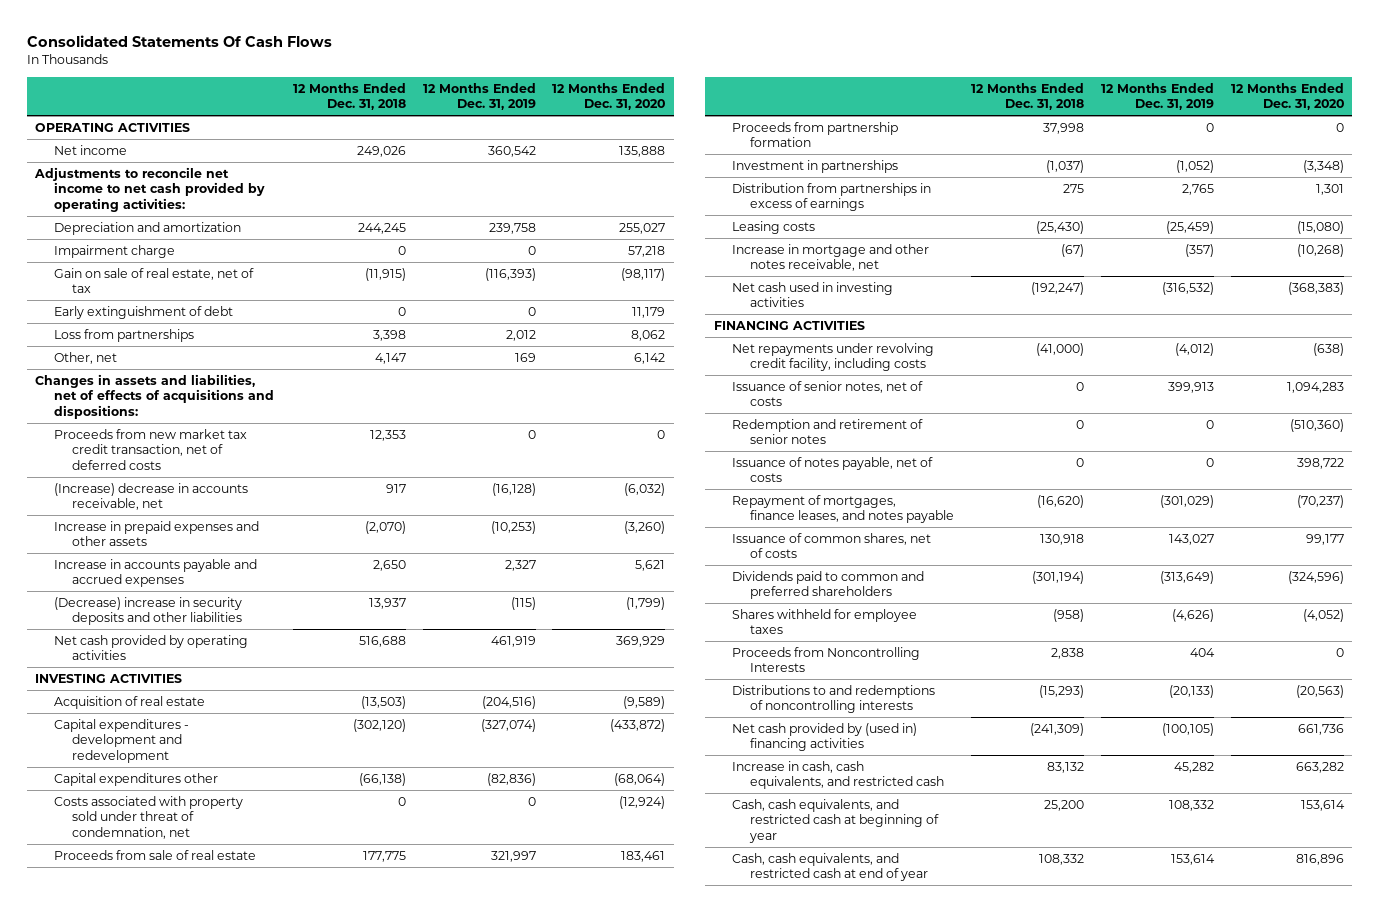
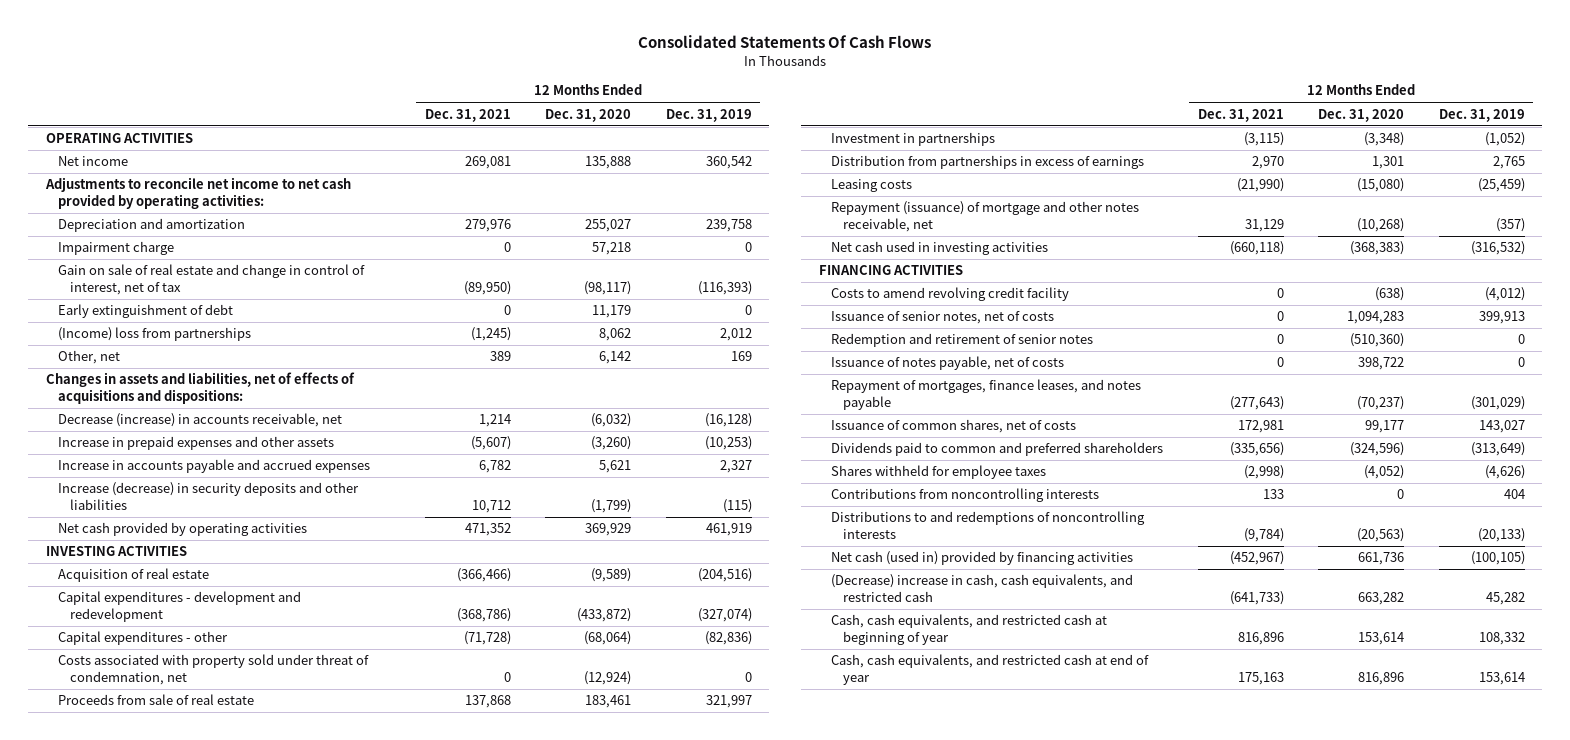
- | 12 Months Ended Dec. 31, 2018 | 12 Months Ended Dec. 31, 2019 | 12 Months Ended Dec. 31, 2020
+ | 12 Months Ended Dec. 31, 2021 | 12 Months Ended Dec. 31, 2020 | 12 Months Ended Dec. 31, 2019
- Gain on sale of real estate, net of tax | (11,915) | (116,393) | (98,117)
+ Gain on sale of real estate and change in control of interest, net of tax | (89,950) | (98,117) | (116,393)
- Loss from partnerships | 3,398 | 2,012 | 8,062
+ (Income) loss from partnerships | (1,245) | 8,062 | 2,012
- Proceeds from new market tax credit transaction, net of deferred costs | 12,353 | 0 | 0
- (Increase) decrease in accounts receivable, net | 917 | (16,128) | (6,032)
+ Decrease (increase) in accounts receivable, net | 1,214 | (6,032) | (16,128)
- (Decrease) increase in security deposits and other liabilities | 13,937 | (115) | (1,799)
+ Increase (decrease) in security deposits and other liabilities | 10,712 | (1,799) | (115)
- Capital expenditures other | (66,138) | (82,836) | (68,064)
+ Capital expenditures - other | (71,728) | (68,064) | (82,836)
- Proceeds from partnership formation | 37,998 | 0 | 0
- Increase in mortgage and other notes receivable, net | (67) | (357) | (10,268)
+ Repayment (issuance) of mortgage and other notes receivable, net | 31,129 | (10,268) | (357)
- Net repayments under revolving credit facility, including costs | (41,000) | (4,012) | (638)
+ Costs to amend revolving credit facility | 0 | (638) | (4,012)
- Proceeds from Noncontrolling Interests | 2,838 | 404 | 0
+ Contributions from noncontrolling interests | 133 | 0 | 404
- Net cash provided by (used in) financing activities | (241,309) | (100,105) | 661,736
- Increase in cash, cash equivalents, and restricted cash | 83,132 | 45,282 | 663,282
+ Net cash (used in) provided by financing activities | (452,967) | 661,736 | (100,105)
+ (Decrease) increase in cash, cash equivalents, and restricted cash | (641,733) | 663,282 | 45,282

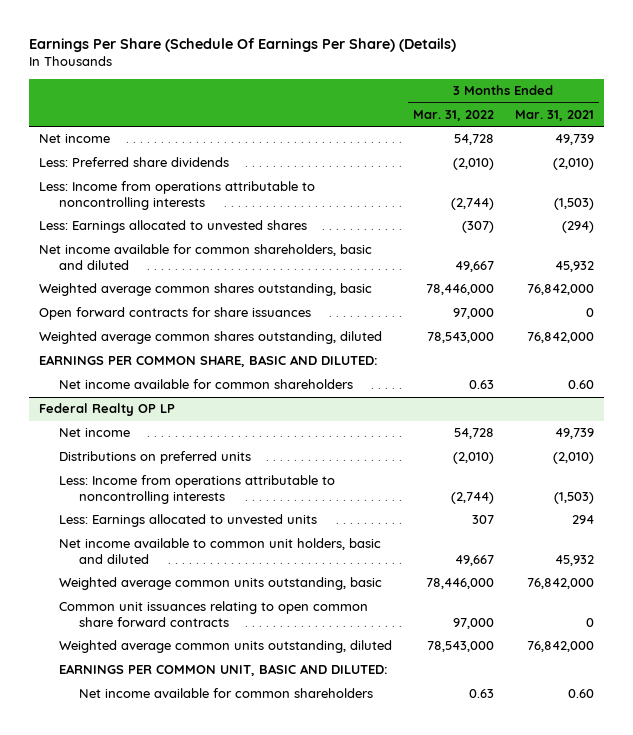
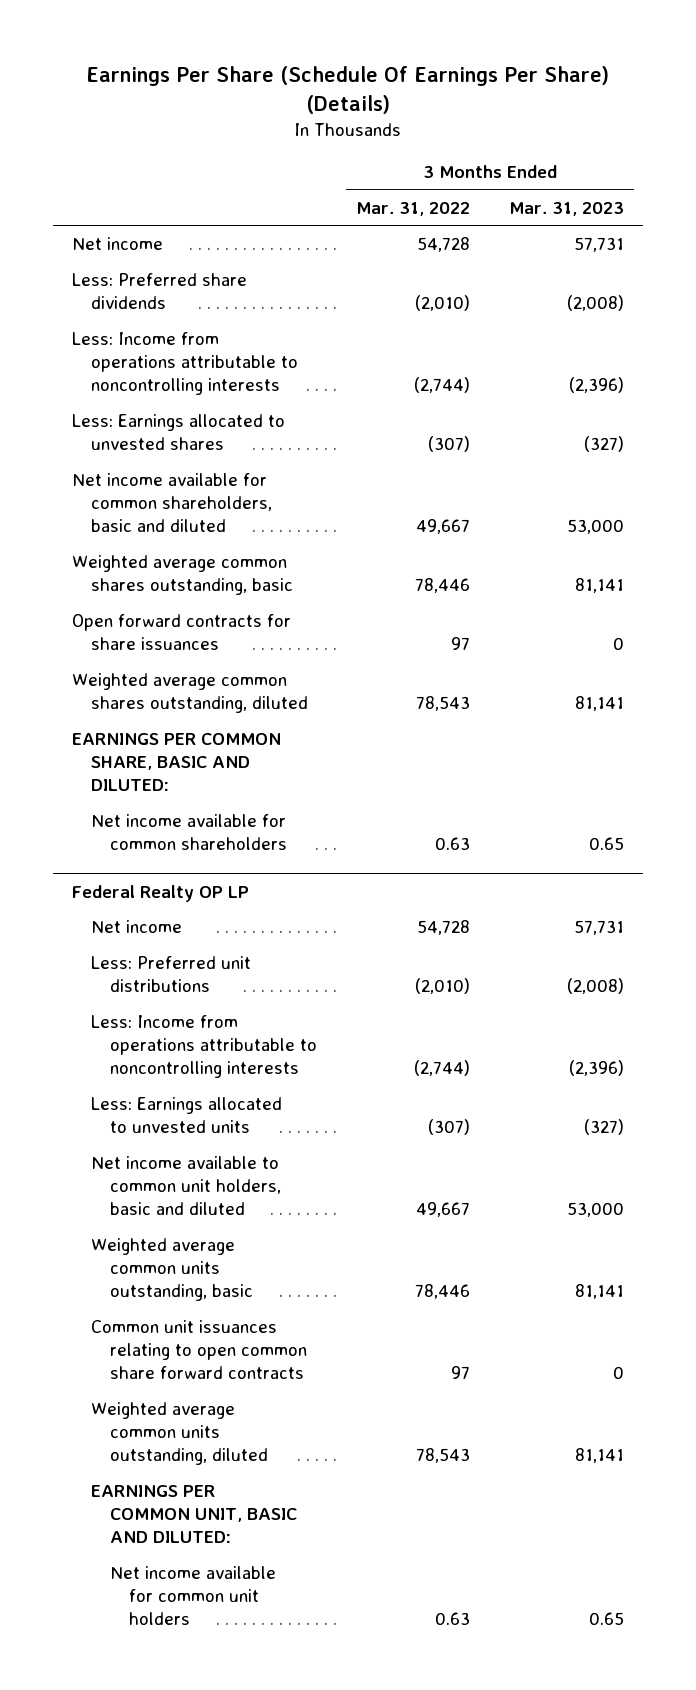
- | 3 Months Ended Mar. 31, 2022 | 3 Months Ended Mar. 31, 2021
+ | 3 Months Ended Mar. 31, 2022 | 3 Months Ended Mar. 31, 2023
- Weighted average common shares outstanding, basic | 78,446,000 | 76,842,000
- Open forward contracts for share issuances | 97,000 | 0
- Weighted average common shares outstanding, diluted | 78,543,000 | 76,842,000
+ Weighted average common shares outstanding, basic | 78,446 | 81,141
+ Open forward contracts for share issuances | 97 | 0
+ Weighted average common shares outstanding, diluted | 78,543 | 81,141
@ Federal Realty OP LP
- Distributions on preferred units | (2,010) | (2,010)
+ Less: Preferred unit distributions | (2,010) | (2,008)
- Less: Earnings allocated to unvested units | 307 | 294
+ Less: Earnings allocated to unvested units | (307) | (327)
- Weighted average common units outstanding, basic | 78,446,000 | 76,842,000
- Common unit issuances relating to open common share forward contracts | 97,000 | 0
- Weighted average common units outstanding, diluted | 78,543,000 | 76,842,000
+ Weighted average common units outstanding, basic | 78,446 | 81,141
+ Common unit issuances relating to open common share forward contracts | 97 | 0
+ Weighted average common units outstanding, diluted | 78,543 | 81,141
- Net income available for common shareholders | 0.63 | 0.60
+ Net income available for common unit holders | 0.63 | 0.65

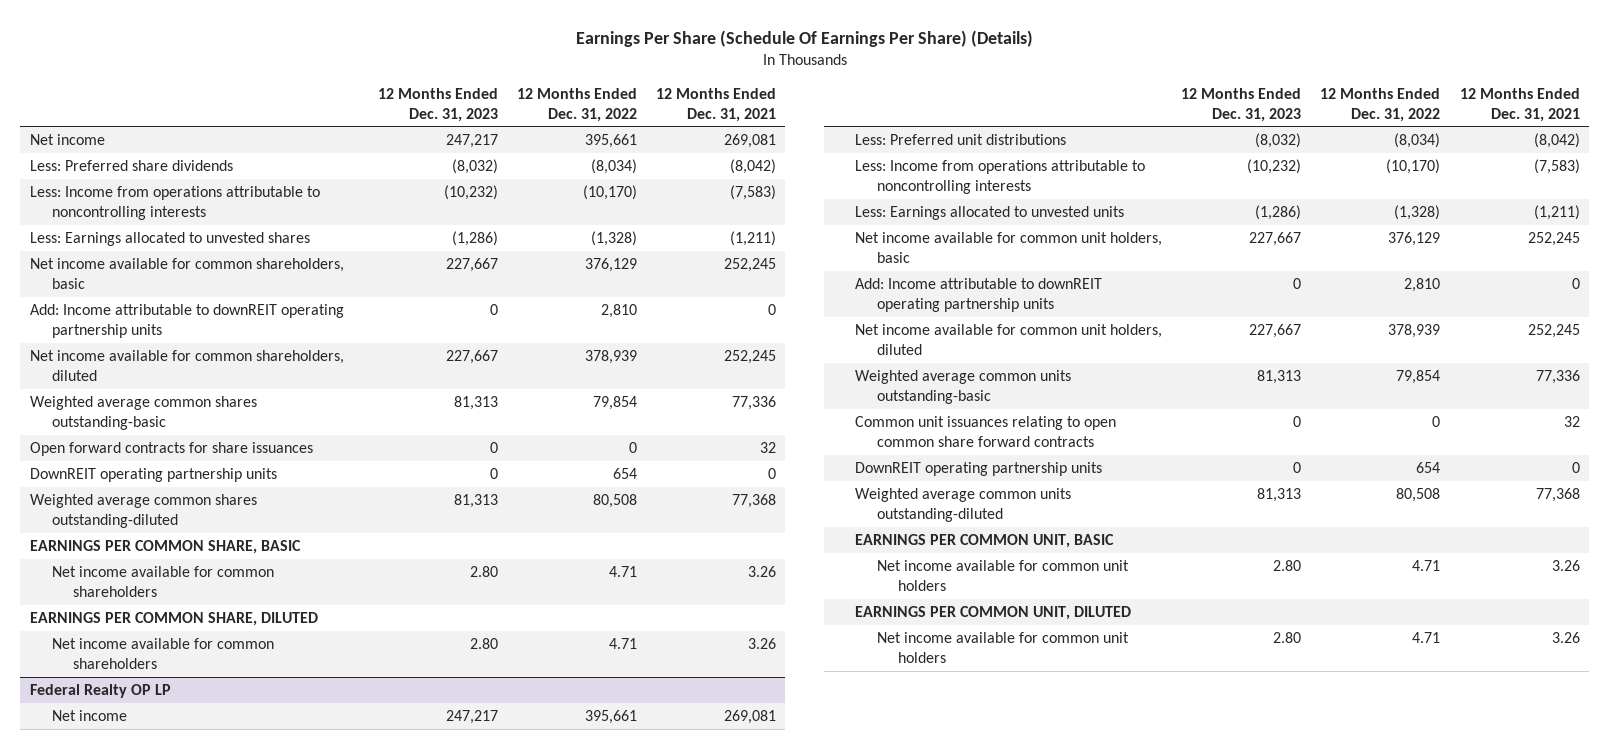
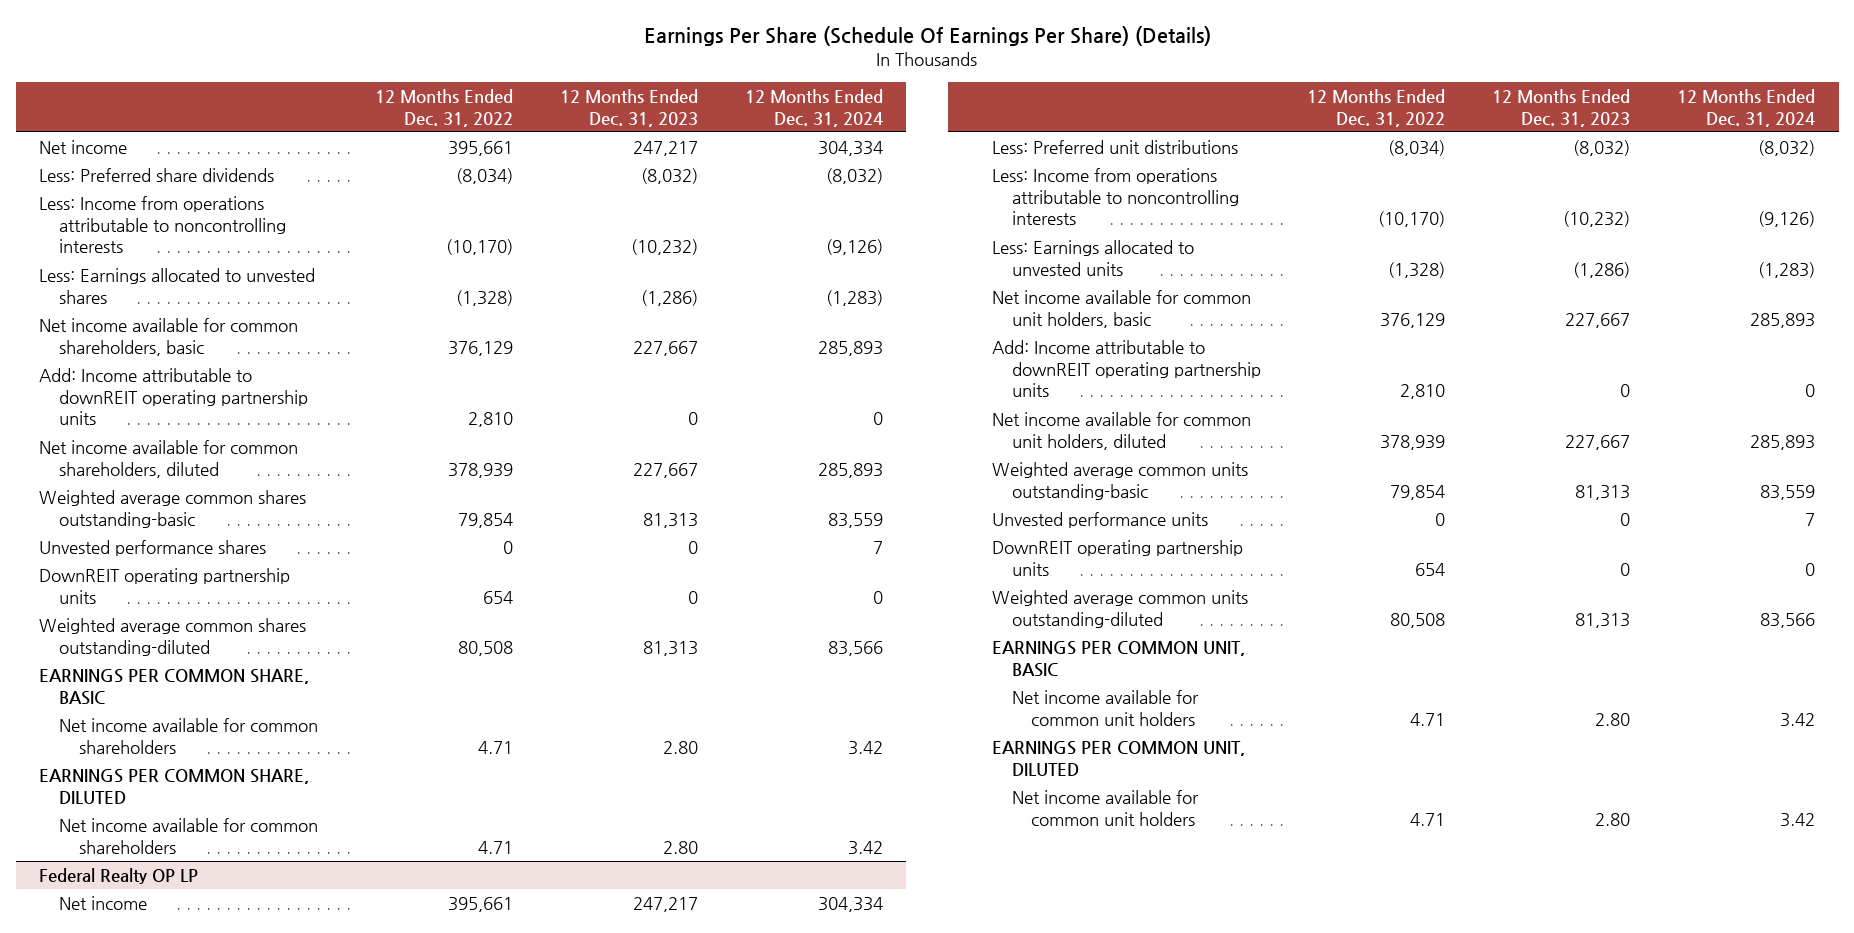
- | 12 Months Ended Dec. 31, 2023 | 12 Months Ended Dec. 31, 2022 | 12 Months Ended Dec. 31, 2021
+ | 12 Months Ended Dec. 31, 2022 | 12 Months Ended Dec. 31, 2023 | 12 Months Ended Dec. 31, 2024
- Open forward contracts for share issuances | 0 | 0 | 32
+ Unvested performance shares | 0 | 0 | 7
@ Federal Realty OP LP
- Common unit issuances relating to open common share forward contracts | 0 | 0 | 32
+ Unvested performance units | 0 | 0 | 7

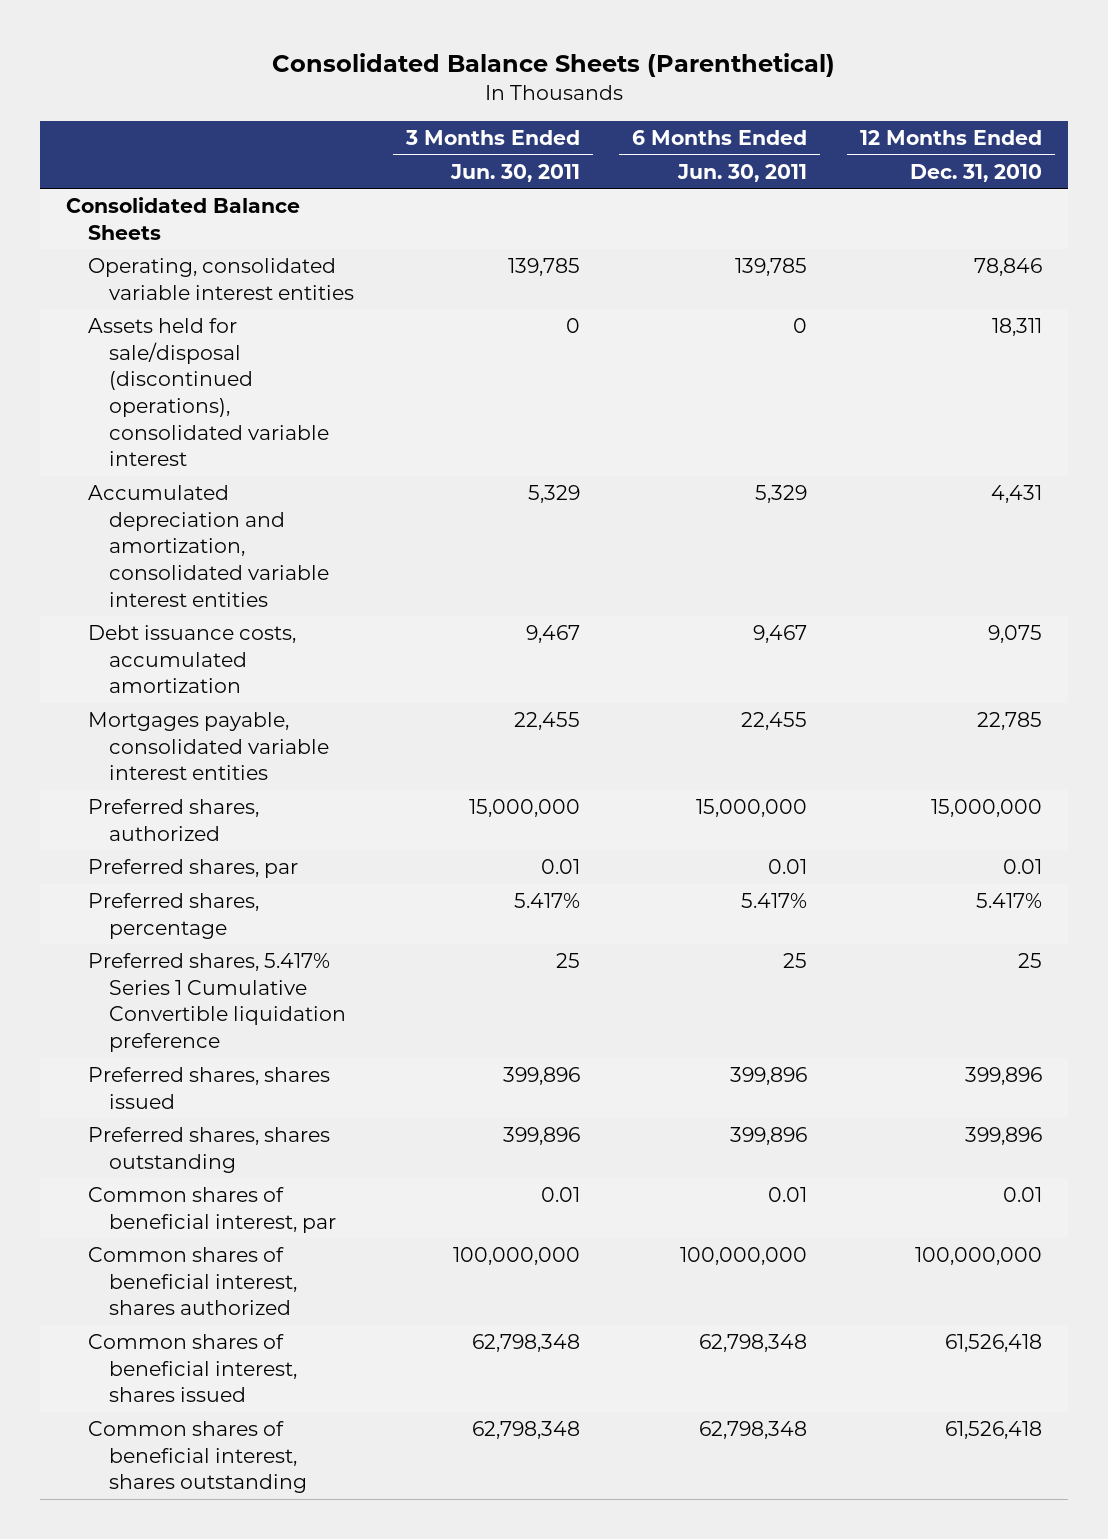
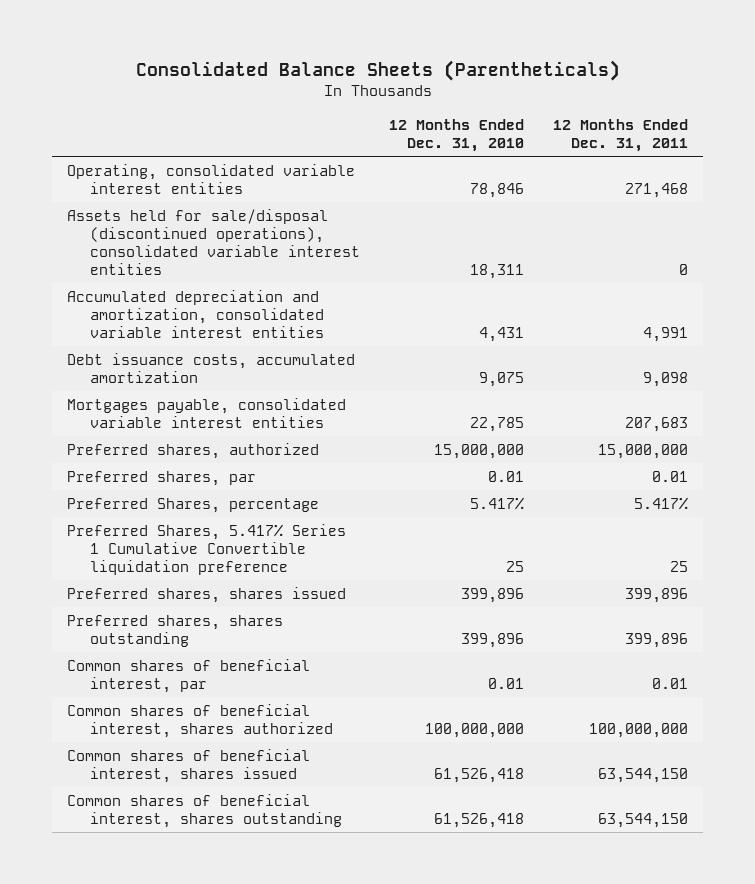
- Consolidated Balance Sheets (Parenthetical)
+ Consolidated Balance Sheets (Parentheticals)
- | 3 Months Ended Jun. 30, 2011 | 6 Months Ended Jun. 30, 2011 | 12 Months Ended Dec. 31, 2010
+ | 12 Months Ended Dec. 31, 2010 | 12 Months Ended Dec. 31, 2011
- Consolidated Balance Sheets
- Assets held for sale/disposal (discontinued operations), consolidated variable interest | 0 | 0 | 18,311
+ Assets held for sale/disposal (discontinued operations), consolidated variable interest entities | 18,311 | 0
- Preferred shares, percentage | 5.417% | 5.417% | 5.417%
- Preferred shares, 5.417% Series 1 Cumulative Convertible liquidation preference | 25 | 25 | 25
+ Preferred Shares, percentage | 5.417% | 5.417%
+ Preferred Shares, 5.417% Series 1 Cumulative Convertible liquidation preference | 25 | 25

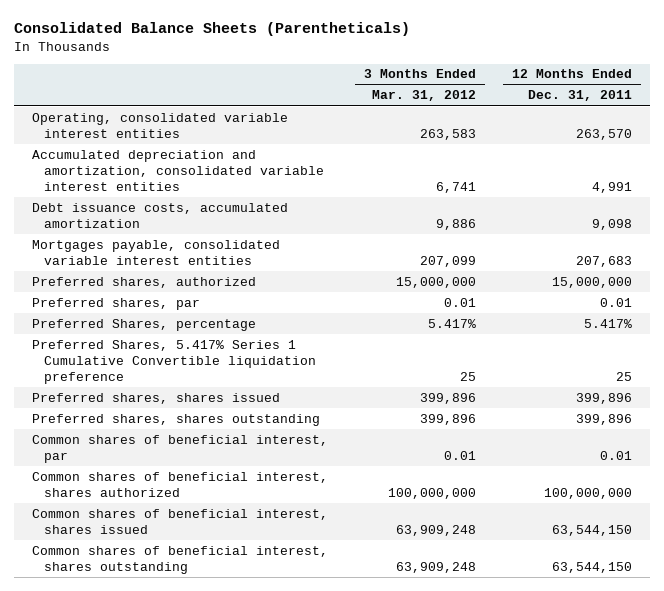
- | 12 Months Ended Dec. 31, 2010 | 12 Months Ended Dec. 31, 2011
+ | 3 Months Ended Mar. 31, 2012 | 12 Months Ended Dec. 31, 2011
- Operating, consolidated variable interest entities | 78,846 | 271,468
- Assets held for sale/disposal (discontinued operations), consolidated variable interest entities | 18,311 | 0
+ Operating, consolidated variable interest entities | 263,583 | 263,570

